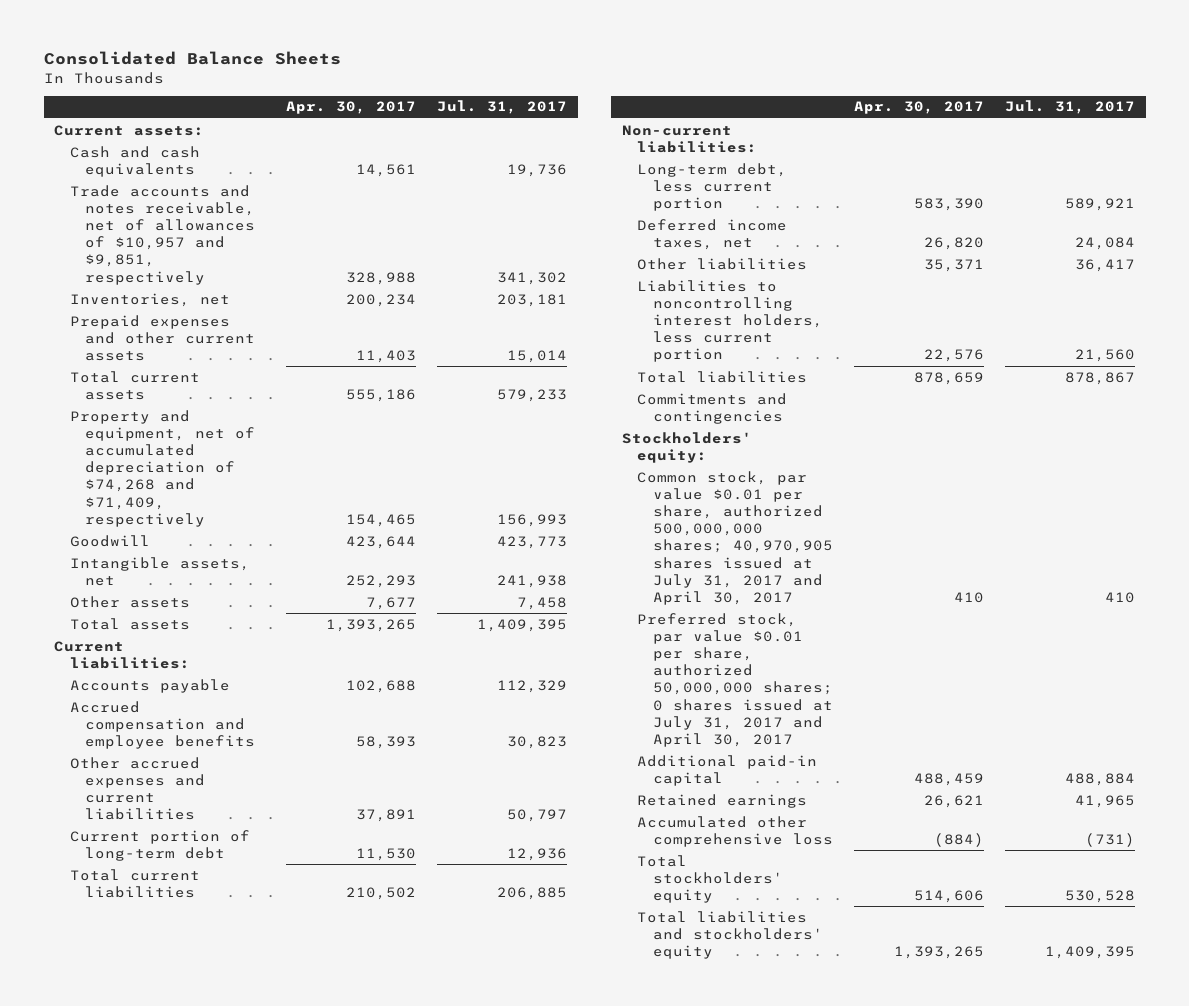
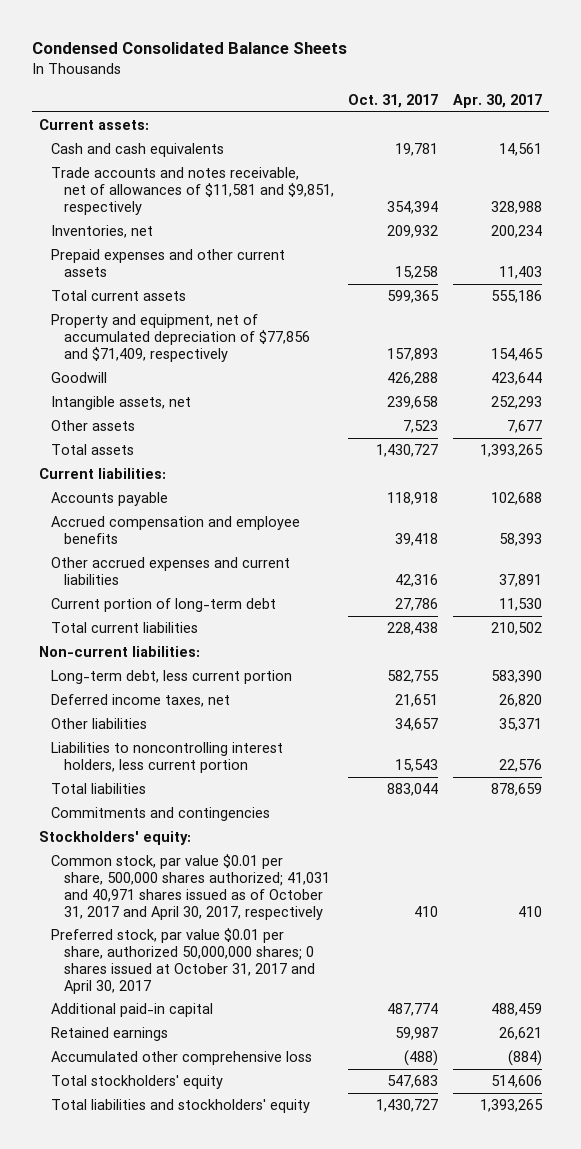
- Consolidated Balance Sheets
+ Condensed Consolidated Balance Sheets
- | Apr. 30, 2017 | Jul. 31, 2017
+ | Oct. 31, 2017 | Apr. 30, 2017
- Trade accounts and notes receivable, net of allowances of $10,957 and $9,851, respectively | 328,988 | 341,302
+ Trade accounts and notes receivable, net of allowances of $11,581 and $9,851, respectively | 354,394 | 328,988
- Property and equipment, net of accumulated depreciation of $74,268 and $71,409, respectively | 154,465 | 156,993
+ Property and equipment, net of accumulated depreciation of $77,856 and $71,409, respectively | 157,893 | 154,465
- Common stock, par value $0.01 per share, authorized 500,000,000 shares; 40,970,905 shares issued at July 31, 2017 and April 30, 2017 | 410 | 410
- Preferred stock, par value $0.01 per share, authorized 50,000,000 shares; 0 shares issued at July 31, 2017 and April 30, 2017
+ Common stock, par value $0.01 per share, 500,000 shares authorized; 41,031 and 40,971 shares issued as of October 31, 2017 and April 30, 2017, respectively | 410 | 410
+ Preferred stock, par value $0.01 per share, authorized 50,000,000 shares; 0 shares issued at October 31, 2017 and April 30, 2017

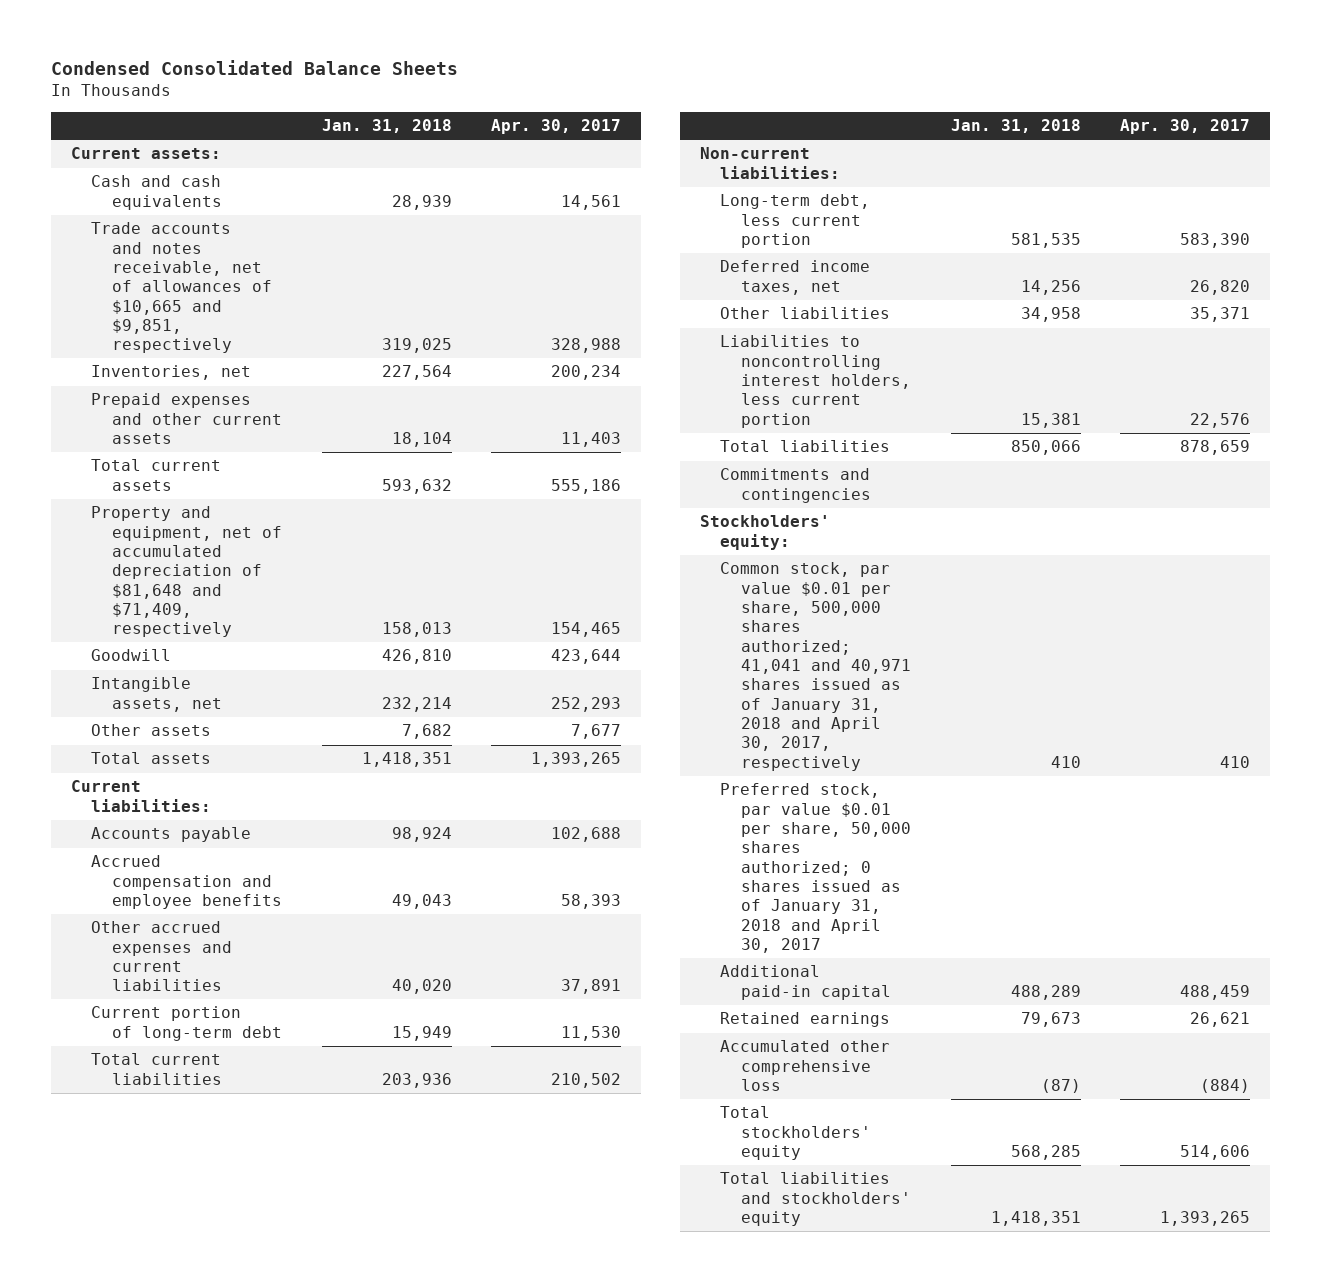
- | Oct. 31, 2017 | Apr. 30, 2017
+ | Jan. 31, 2018 | Apr. 30, 2017
- Trade accounts and notes receivable, net of allowances of $11,581 and $9,851, respectively | 354,394 | 328,988
+ Trade accounts and notes receivable, net of allowances of $10,665 and $9,851, respectively | 319,025 | 328,988
- Property and equipment, net of accumulated depreciation of $77,856 and $71,409, respectively | 157,893 | 154,465
+ Property and equipment, net of accumulated depreciation of $81,648 and $71,409, respectively | 158,013 | 154,465
- Common stock, par value $0.01 per share, 500,000 shares authorized; 41,031 and 40,971 shares issued as of October 31, 2017 and April 30, 2017, respectively | 410 | 410
- Preferred stock, par value $0.01 per share, authorized 50,000,000 shares; 0 shares issued at October 31, 2017 and April 30, 2017
+ Common stock, par value $0.01 per share, 500,000 shares authorized; 41,041 and 40,971 shares issued as of January 31, 2018 and April 30, 2017, respectively | 410 | 410
+ Preferred stock, par value $0.01 per share, 50,000 shares authorized; 0 shares issued as of January 31, 2018 and April 30, 2017

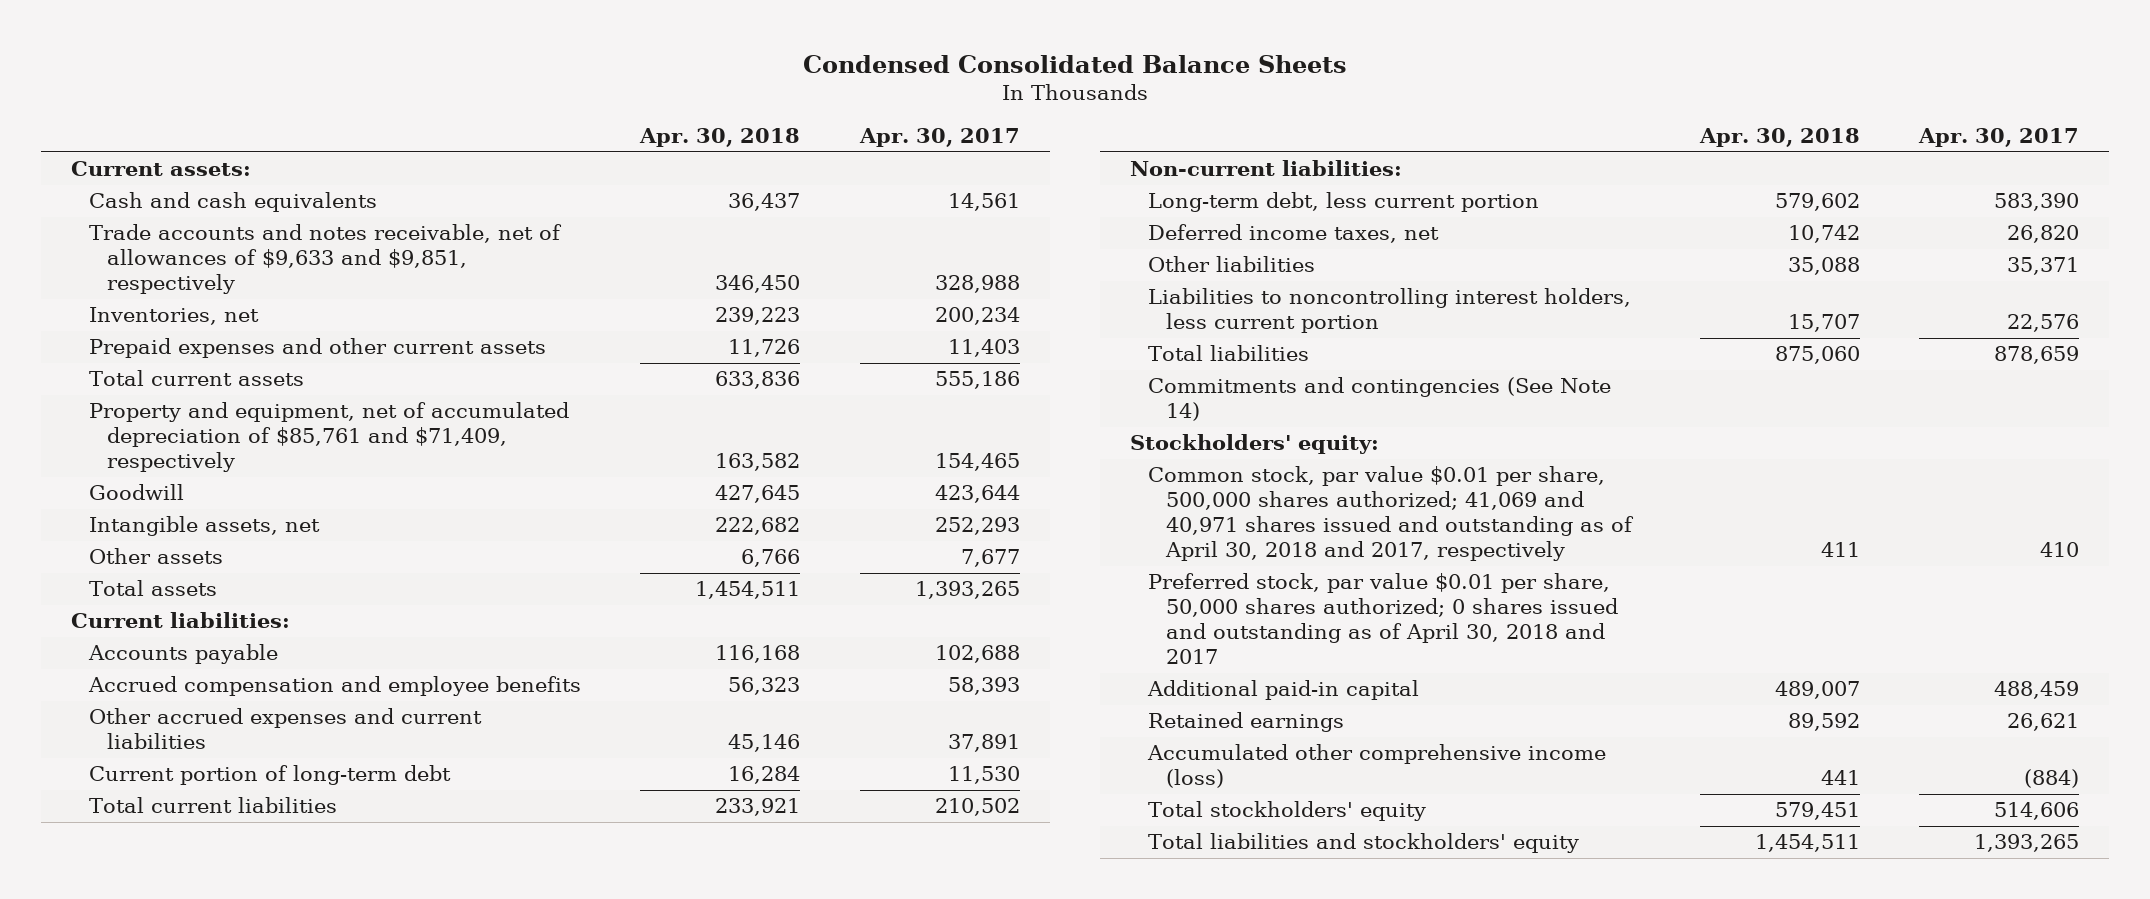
- | Jan. 31, 2018 | Apr. 30, 2017
+ | Apr. 30, 2018 | Apr. 30, 2017
- Trade accounts and notes receivable, net of allowances of $10,665 and $9,851, respectively | 319,025 | 328,988
+ Trade accounts and notes receivable, net of allowances of $9,633 and $9,851, respectively | 346,450 | 328,988
- Property and equipment, net of accumulated depreciation of $81,648 and $71,409, respectively | 158,013 | 154,465
+ Property and equipment, net of accumulated depreciation of $85,761 and $71,409, respectively | 163,582 | 154,465
- Commitments and contingencies
+ Commitments and contingencies (See Note 14)
- Common stock, par value $0.01 per share, 500,000 shares authorized; 41,041 and 40,971 shares issued as of January 31, 2018 and April 30, 2017, respectively | 410 | 410
- Preferred stock, par value $0.01 per share, 50,000 shares authorized; 0 shares issued as of January 31, 2018 and April 30, 2017
+ Common stock, par value $0.01 per share, 500,000 shares authorized; 41,069 and 40,971 shares issued and outstanding as of April 30, 2018 and 2017, respectively | 411 | 410
+ Preferred stock, par value $0.01 per share, 50,000 shares authorized; 0 shares issued and outstanding as of April 30, 2018 and 2017
- Accumulated other comprehensive loss | (87) | (884)
+ Accumulated other comprehensive income (loss) | 441 | (884)

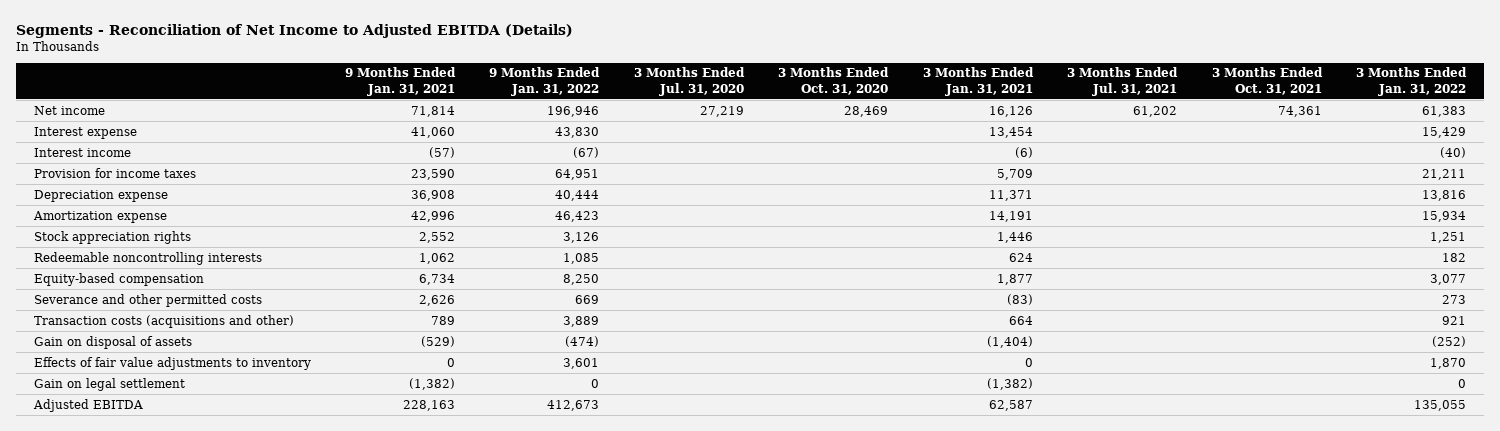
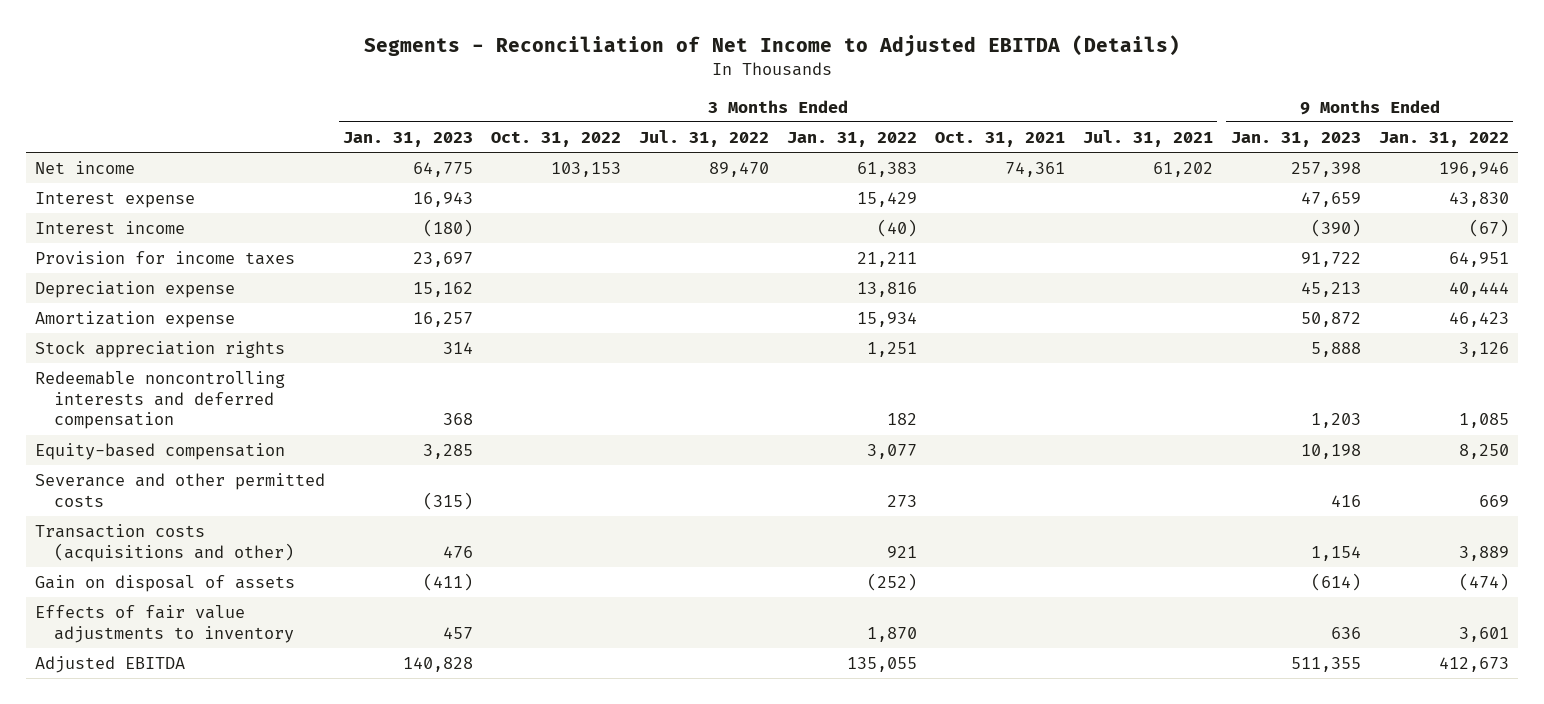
- | 9 Months Ended Jan. 31, 2021 | 9 Months Ended Jan. 31, 2022 | 3 Months Ended Jul. 31, 2020 | 3 Months Ended Oct. 31, 2020 | 3 Months Ended Jan. 31, 2021 | 3 Months Ended Jul. 31, 2021 | 3 Months Ended Oct. 31, 2021 | 3 Months Ended Jan. 31, 2022
+ | 3 Months Ended Jan. 31, 2023 | 3 Months Ended Oct. 31, 2022 | 3 Months Ended Jul. 31, 2022 | 3 Months Ended Jan. 31, 2022 | 3 Months Ended Oct. 31, 2021 | 3 Months Ended Jul. 31, 2021 | 9 Months Ended Jan. 31, 2023 | 9 Months Ended Jan. 31, 2022
- Redeemable noncontrolling interests | 1,062 | 1,085 | | | 624 | | | 182
+ Redeemable noncontrolling interests and deferred compensation | 368 | | | 182 | | | 1,203 | 1,085
- Gain on legal settlement | (1,382) | 0 | | | (1,382) | | | 0

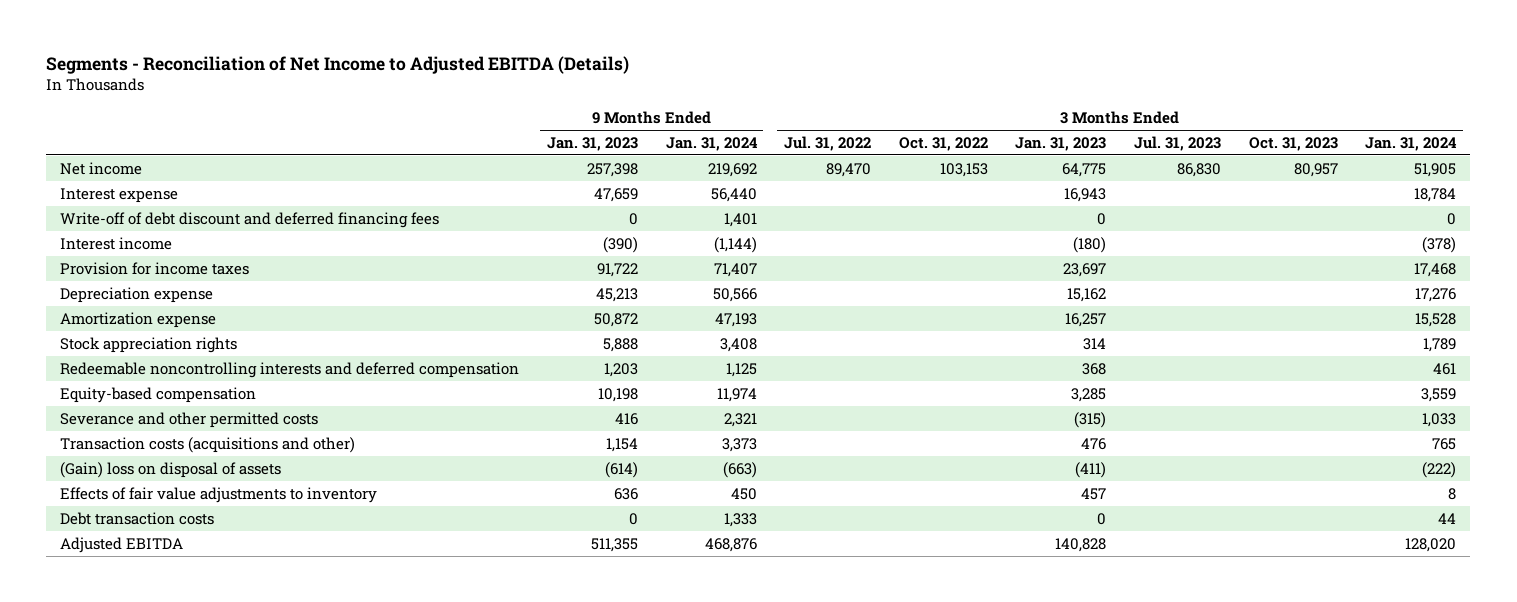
- | 3 Months Ended Jan. 31, 2023 | 3 Months Ended Oct. 31, 2022 | 3 Months Ended Jul. 31, 2022 | 3 Months Ended Jan. 31, 2022 | 3 Months Ended Oct. 31, 2021 | 3 Months Ended Jul. 31, 2021 | 9 Months Ended Jan. 31, 2023 | 9 Months Ended Jan. 31, 2022
+ | 9 Months Ended Jan. 31, 2023 | 9 Months Ended Jan. 31, 2024 | 3 Months Ended Jul. 31, 2022 | 3 Months Ended Oct. 31, 2022 | 3 Months Ended Jan. 31, 2023 | 3 Months Ended Jul. 31, 2023 | 3 Months Ended Oct. 31, 2023 | 3 Months Ended Jan. 31, 2024
+ Write-off of debt discount and deferred financing fees | 0 | 1,401 | | | 0 | | | 0
- Gain on disposal of assets | (411) | | | (252) | | | (614) | (474)
+ (Gain) loss on disposal of assets | (614) | (663) | | | (411) | | | (222)
+ Debt transaction costs | 0 | 1,333 | | | 0 | | | 44

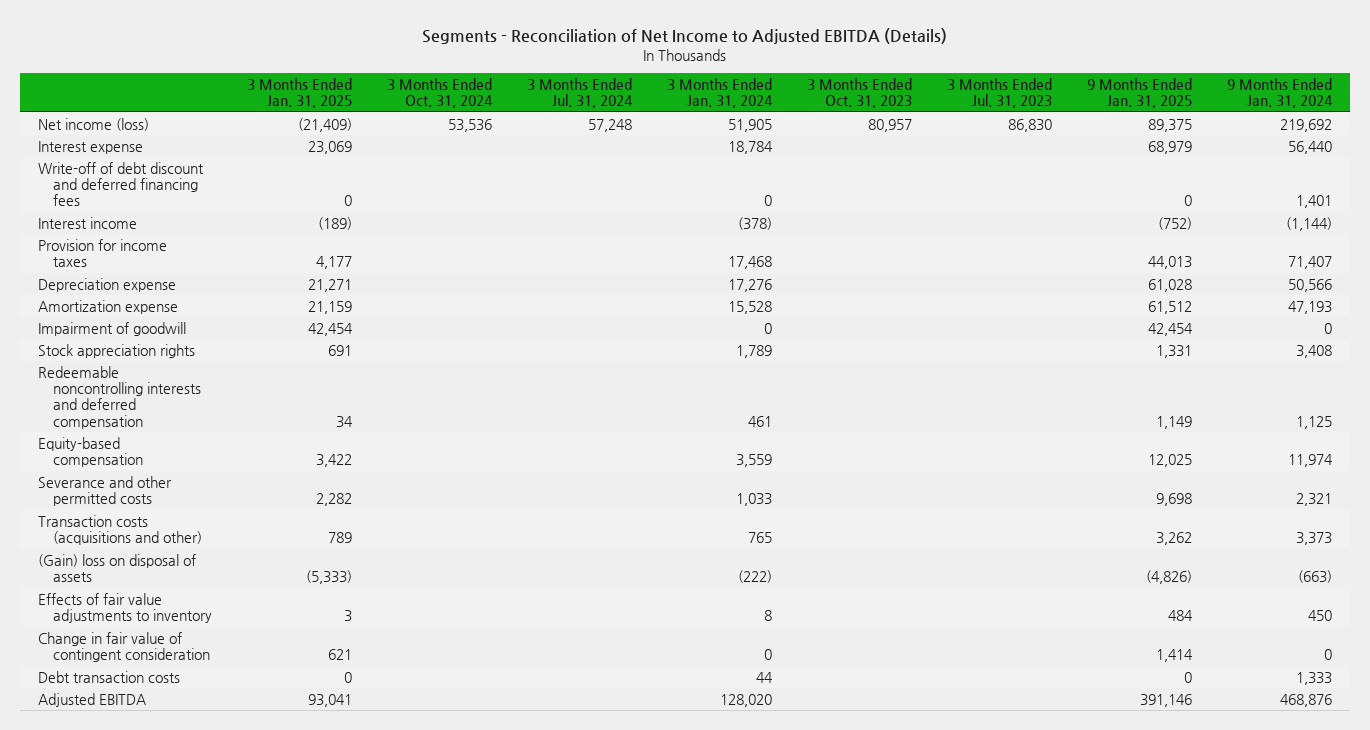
- | 9 Months Ended Jan. 31, 2023 | 9 Months Ended Jan. 31, 2024 | 3 Months Ended Jul. 31, 2022 | 3 Months Ended Oct. 31, 2022 | 3 Months Ended Jan. 31, 2023 | 3 Months Ended Jul. 31, 2023 | 3 Months Ended Oct. 31, 2023 | 3 Months Ended Jan. 31, 2024
+ | 3 Months Ended Jan. 31, 2025 | 3 Months Ended Oct. 31, 2024 | 3 Months Ended Jul. 31, 2024 | 3 Months Ended Jan. 31, 2024 | 3 Months Ended Oct. 31, 2023 | 3 Months Ended Jul. 31, 2023 | 9 Months Ended Jan. 31, 2025 | 9 Months Ended Jan. 31, 2024
- Net income | 257,398 | 219,692 | 89,470 | 103,153 | 64,775 | 86,830 | 80,957 | 51,905
+ Net income (loss) | (21,409) | 53,536 | 57,248 | 51,905 | 80,957 | 86,830 | 89,375 | 219,692
+ Impairment of goodwill | 42,454 | | | 0 | | | 42,454 | 0
+ Change in fair value of contingent consideration | 621 | | | 0 | | | 1,414 | 0

